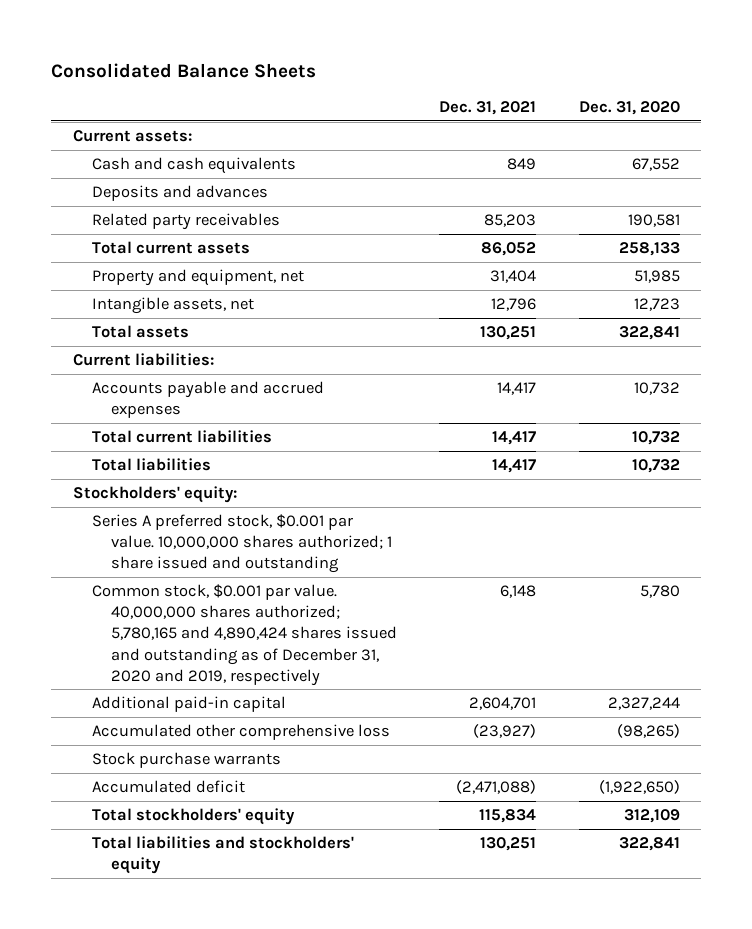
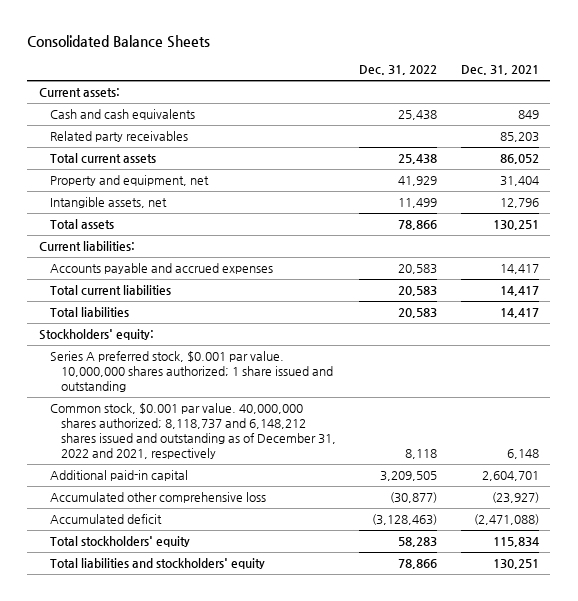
- | Dec. 31, 2021 | Dec. 31, 2020
+ | Dec. 31, 2022 | Dec. 31, 2021
- Deposits and advances
- Common stock, $0.001 par value. 40,000,000 shares authorized; 5,780,165 and 4,890,424 shares issued and outstanding as of December 31, 2020 and 2019, respectively | 6,148 | 5,780
+ Common stock, $0.001 par value. 40,000,000 shares authorized; 8,118,737 and 6,148,212 shares issued and outstanding as of December 31, 2022 and 2021, respectively | 8,118 | 6,148
- Stock purchase warrants

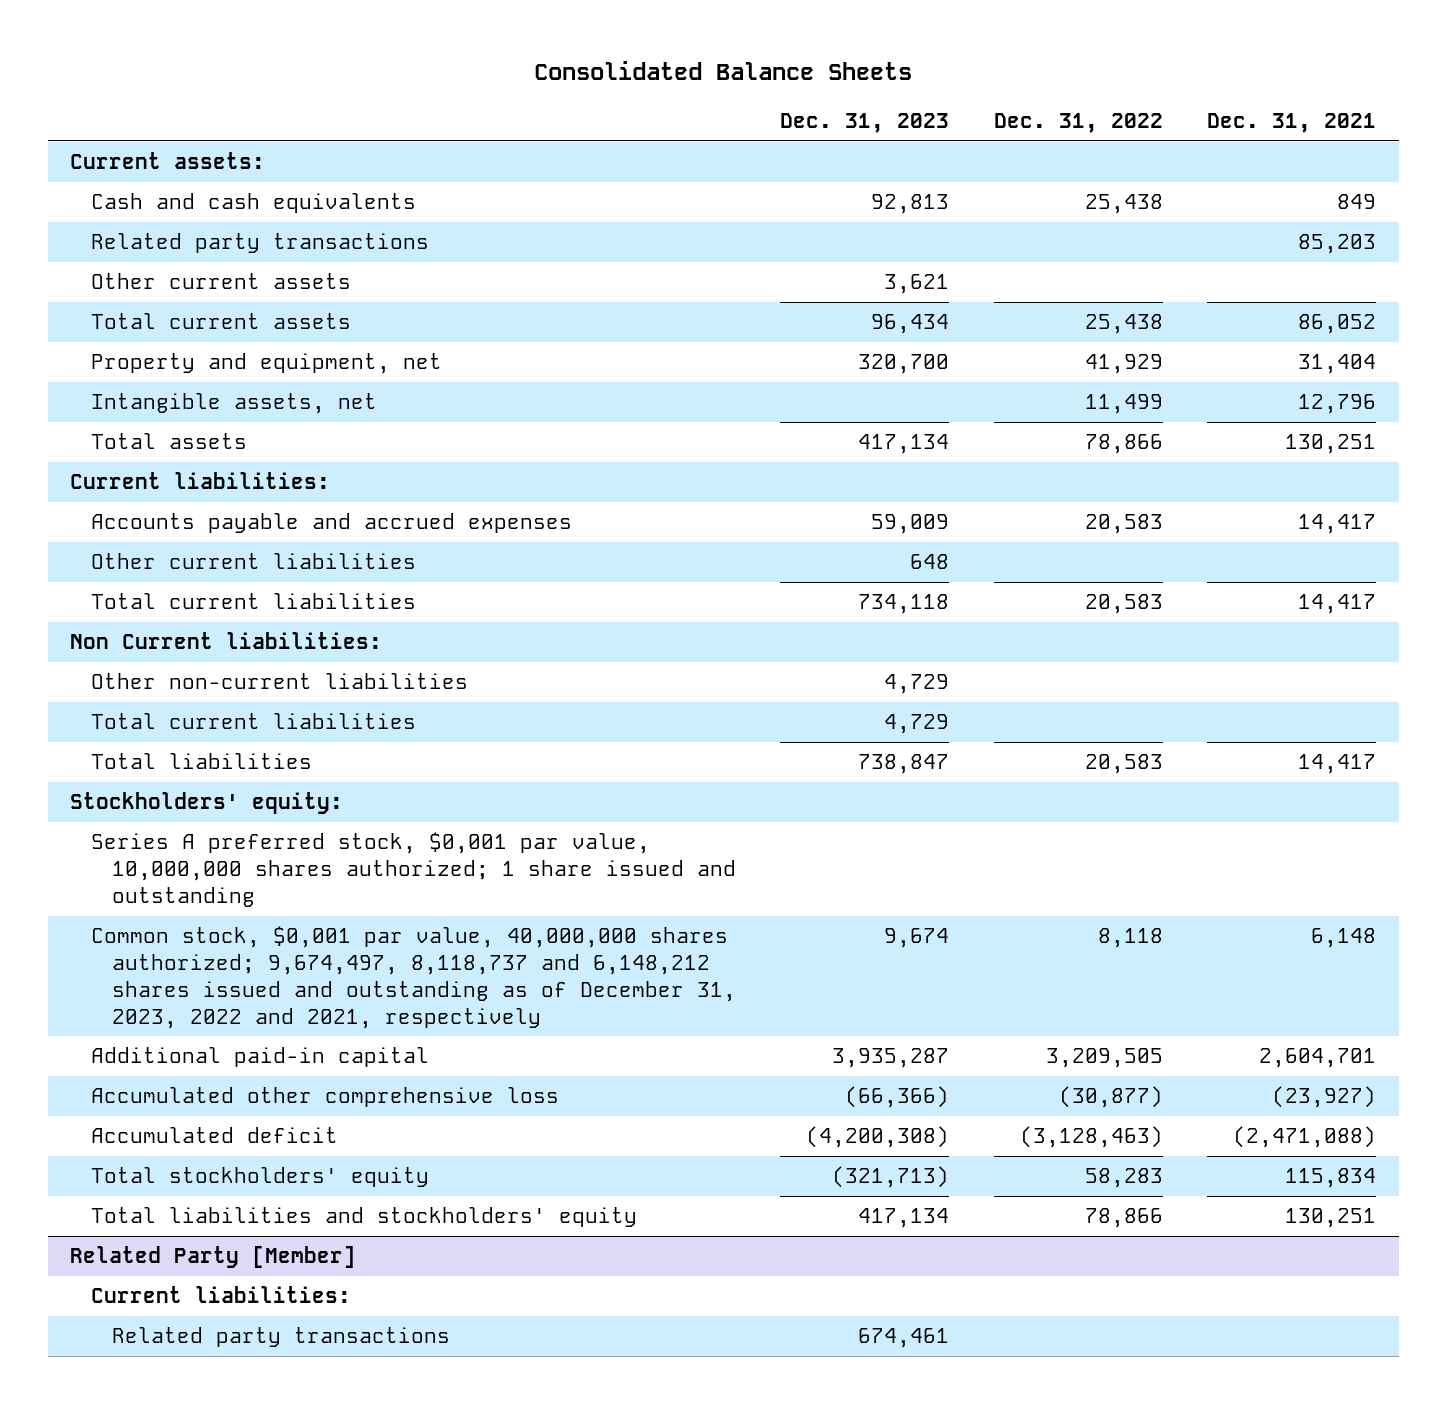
- | Dec. 31, 2022 | Dec. 31, 2021
+ | Dec. 31, 2023 | Dec. 31, 2022 | Dec. 31, 2021
- Related party receivables | | 85,203
+ Related party transactions | | | 85,203
+ Other current assets | 3,621 | |
+ Other current liabilities | 648 | |
+ Non Current liabilities:
+ Other non-current liabilities | 4,729 | |
+ Total current liabilities | 4,729 | |
- Series A preferred stock, $0.001 par value. 10,000,000 shares authorized; 1 share issued and outstanding
- Common stock, $0.001 par value. 40,000,000 shares authorized; 8,118,737 and 6,148,212 shares issued and outstanding as of December 31, 2022 and 2021, respectively | 8,118 | 6,148
+ Series A preferred stock, $0,001 par value, 10,000,000 shares authorized; 1 share issued and outstanding
+ Common stock, $0,001 par value, 40,000,000 shares authorized; 9,674,497, 8,118,737 and 6,148,212 shares issued and outstanding as of December 31, 2023, 2022 and 2021, respectively | 9,674 | 8,118 | 6,148
+ Related Party [Member]
+ Current liabilities:
+ Related party transactions | 674,461 | |

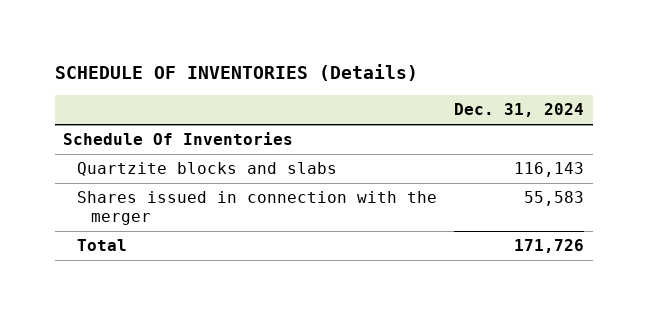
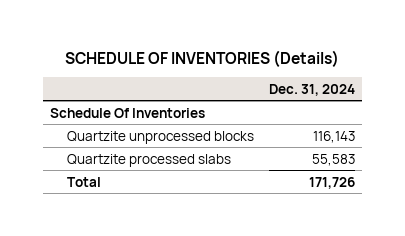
- Quartzite blocks and slabs | 116,143
- Shares issued in connection with the merger | 55,583
+ Quartzite unprocessed blocks | 116,143
+ Quartzite processed slabs | 55,583

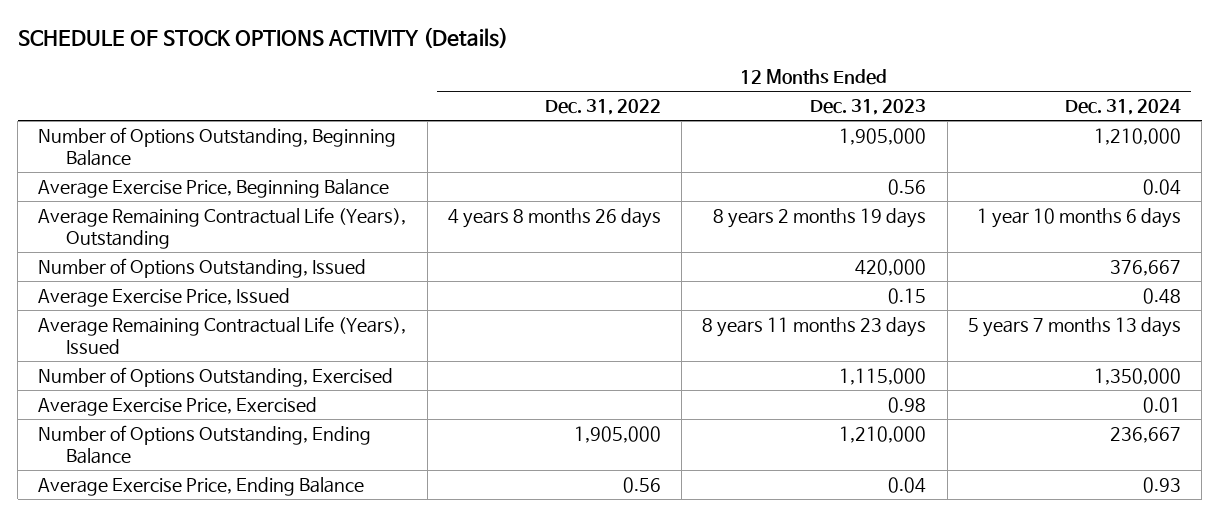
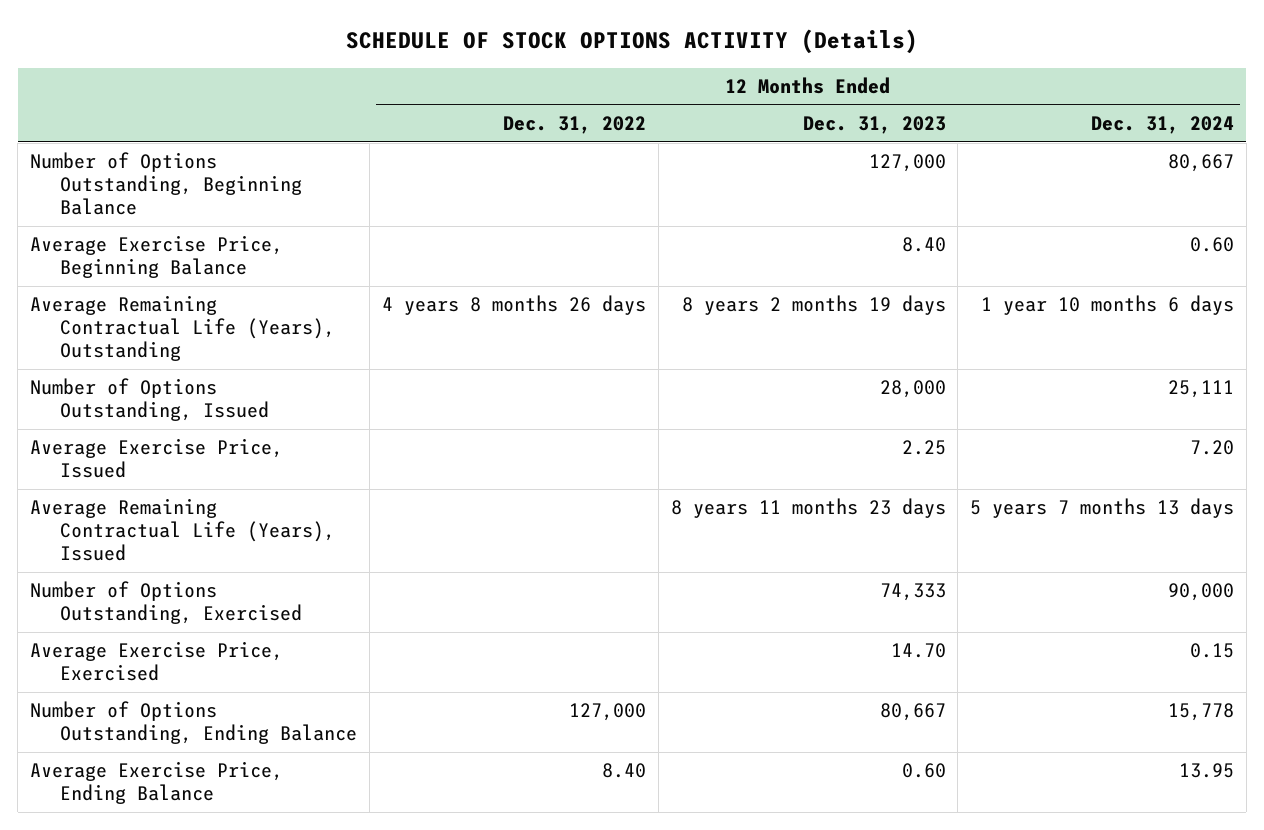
- Number of Options Outstanding, Beginning Balance | | 1,905,000 | 1,210,000
- Average Exercise Price, Beginning Balance | | 0.56 | 0.04
+ Number of Options Outstanding, Beginning Balance | | 127,000 | 80,667
+ Average Exercise Price, Beginning Balance | | 8.40 | 0.60
- Number of Options Outstanding, Issued | | 420,000 | 376,667
- Average Exercise Price, Issued | | 0.15 | 0.48
+ Number of Options Outstanding, Issued | | 28,000 | 25,111
+ Average Exercise Price, Issued | | 2.25 | 7.20
- Number of Options Outstanding, Exercised | | 1,115,000 | 1,350,000
- Average Exercise Price, Exercised | | 0.98 | 0.01
- Number of Options Outstanding, Ending Balance | 1,905,000 | 1,210,000 | 236,667
- Average Exercise Price, Ending Balance | 0.56 | 0.04 | 0.93
+ Number of Options Outstanding, Exercised | | 74,333 | 90,000
+ Average Exercise Price, Exercised | | 14.70 | 0.15
+ Number of Options Outstanding, Ending Balance | 127,000 | 80,667 | 15,778
+ Average Exercise Price, Ending Balance | 8.40 | 0.60 | 13.95

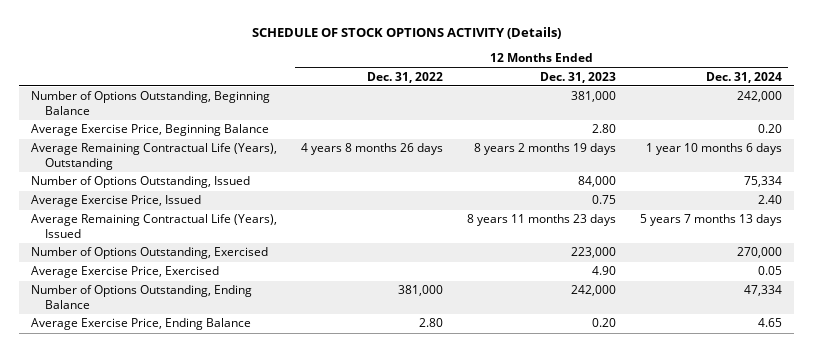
- Number of Options Outstanding, Beginning Balance | | 127,000 | 80,667
- Average Exercise Price, Beginning Balance | | 8.40 | 0.60
+ Number of Options Outstanding, Beginning Balance | | 381,000 | 242,000
+ Average Exercise Price, Beginning Balance | | 2.80 | 0.20
- Number of Options Outstanding, Issued | | 28,000 | 25,111
- Average Exercise Price, Issued | | 2.25 | 7.20
+ Number of Options Outstanding, Issued | | 84,000 | 75,334
+ Average Exercise Price, Issued | | 0.75 | 2.40
- Number of Options Outstanding, Exercised | | 74,333 | 90,000
- Average Exercise Price, Exercised | | 14.70 | 0.15
- Number of Options Outstanding, Ending Balance | 127,000 | 80,667 | 15,778
- Average Exercise Price, Ending Balance | 8.40 | 0.60 | 13.95
+ Number of Options Outstanding, Exercised | | 223,000 | 270,000
+ Average Exercise Price, Exercised | | 4.90 | 0.05
+ Number of Options Outstanding, Ending Balance | 381,000 | 242,000 | 47,334
+ Average Exercise Price, Ending Balance | 2.80 | 0.20 | 4.65

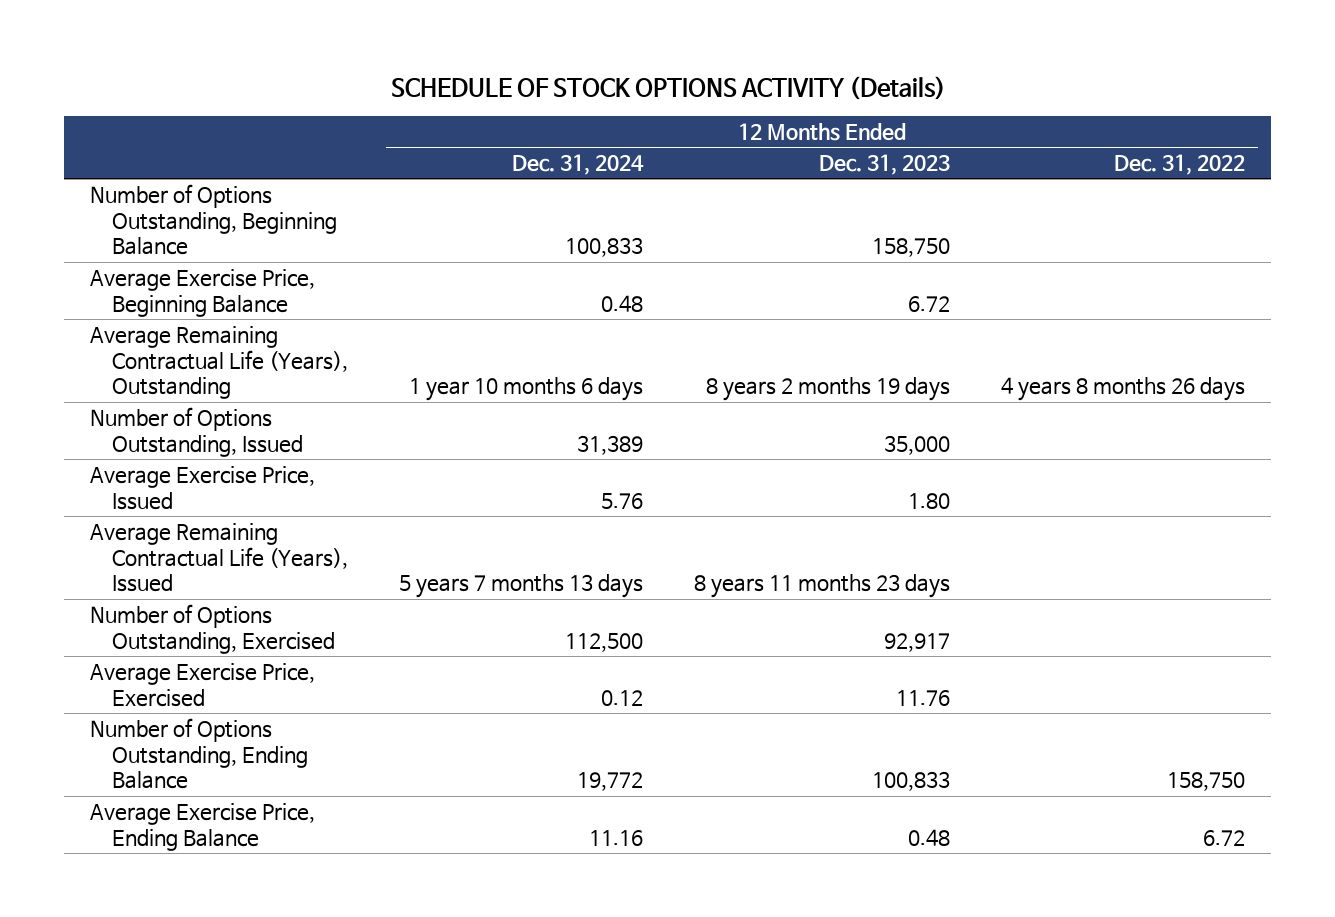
- | 12 Months Ended Dec. 31, 2022 | 12 Months Ended Dec. 31, 2023 | 12 Months Ended Dec. 31, 2024
+ | 12 Months Ended Dec. 31, 2024 | 12 Months Ended Dec. 31, 2023 | 12 Months Ended Dec. 31, 2022
- Number of Options Outstanding, Beginning Balance | | 381,000 | 242,000
- Average Exercise Price, Beginning Balance | | 2.80 | 0.20
+ Number of Options Outstanding, Beginning Balance | 100,833 | 158,750 |
+ Average Exercise Price, Beginning Balance | 0.48 | 6.72 |
- Number of Options Outstanding, Issued | | 84,000 | 75,334
- Average Exercise Price, Issued | | 0.75 | 2.40
+ Number of Options Outstanding, Issued | 31,389 | 35,000 |
+ Average Exercise Price, Issued | 5.76 | 1.80 |
- Number of Options Outstanding, Exercised | | 223,000 | 270,000
- Average Exercise Price, Exercised | | 4.90 | 0.05
- Number of Options Outstanding, Ending Balance | 381,000 | 242,000 | 47,334
- Average Exercise Price, Ending Balance | 2.80 | 0.20 | 4.65
+ Number of Options Outstanding, Exercised | 112,500 | 92,917 |
+ Average Exercise Price, Exercised | 0.12 | 11.76 |
+ Number of Options Outstanding, Ending Balance | 19,772 | 100,833 | 158,750
+ Average Exercise Price, Ending Balance | 11.16 | 0.48 | 6.72

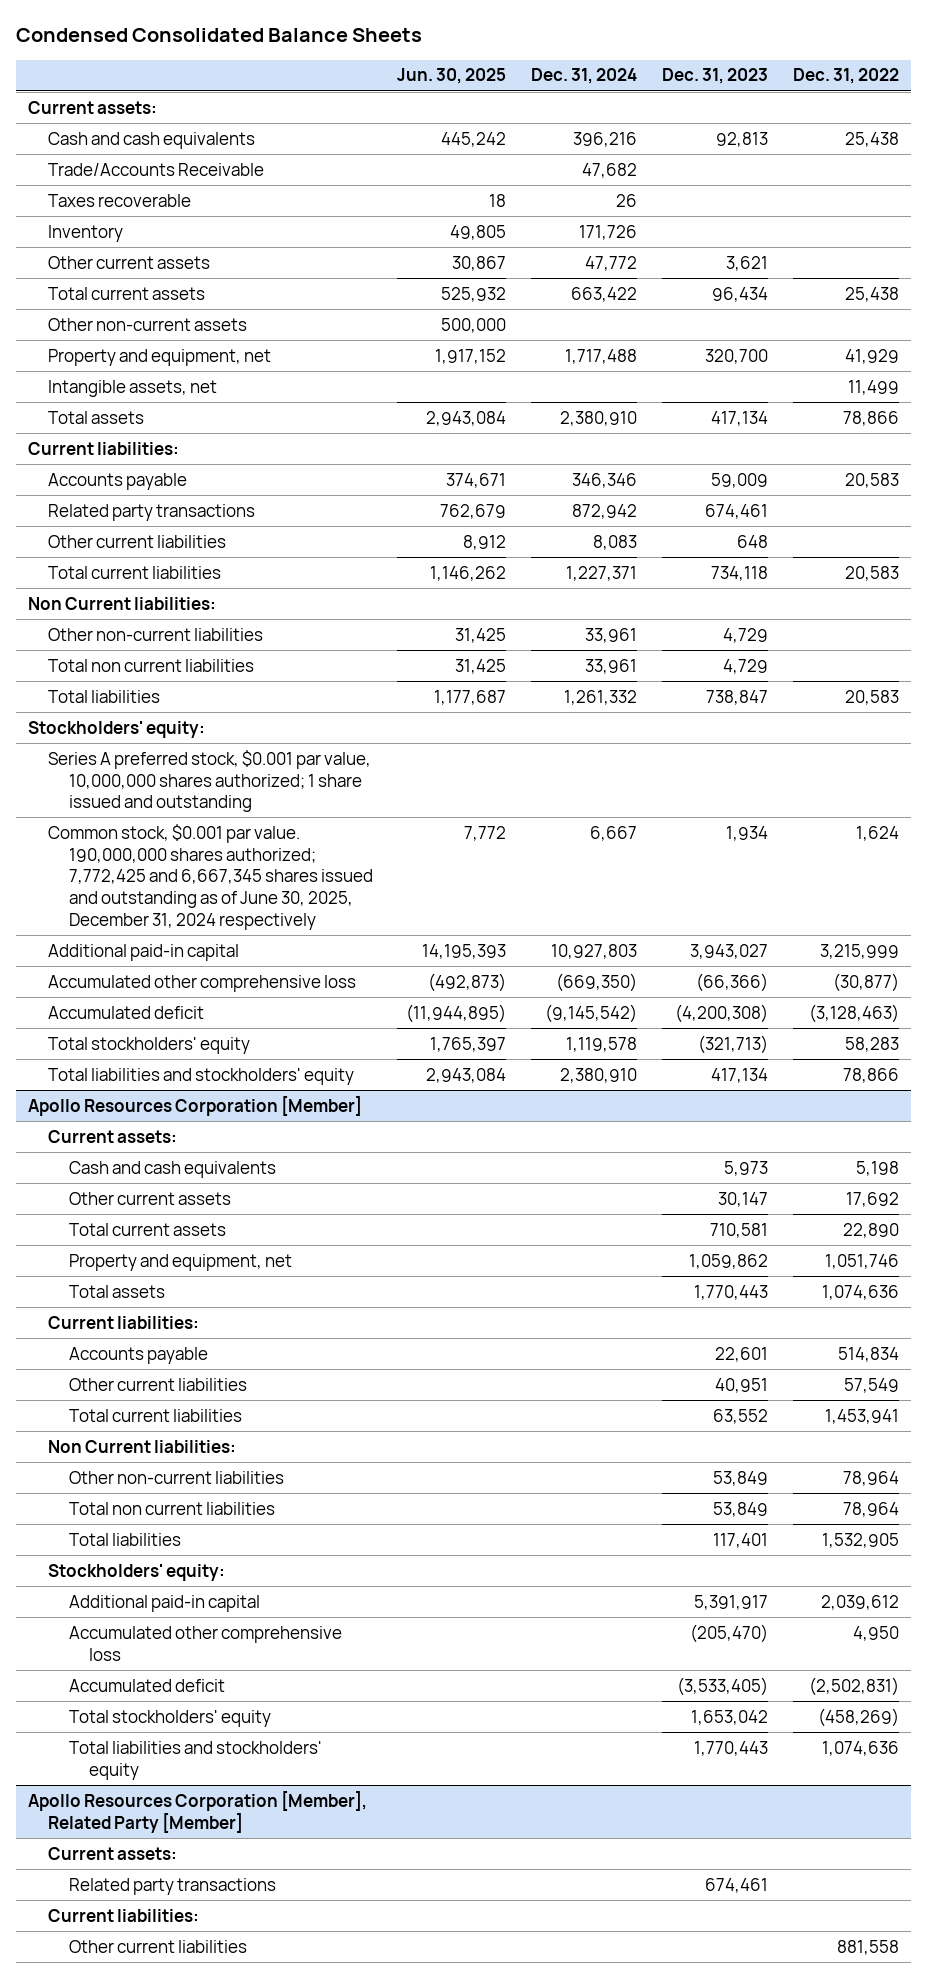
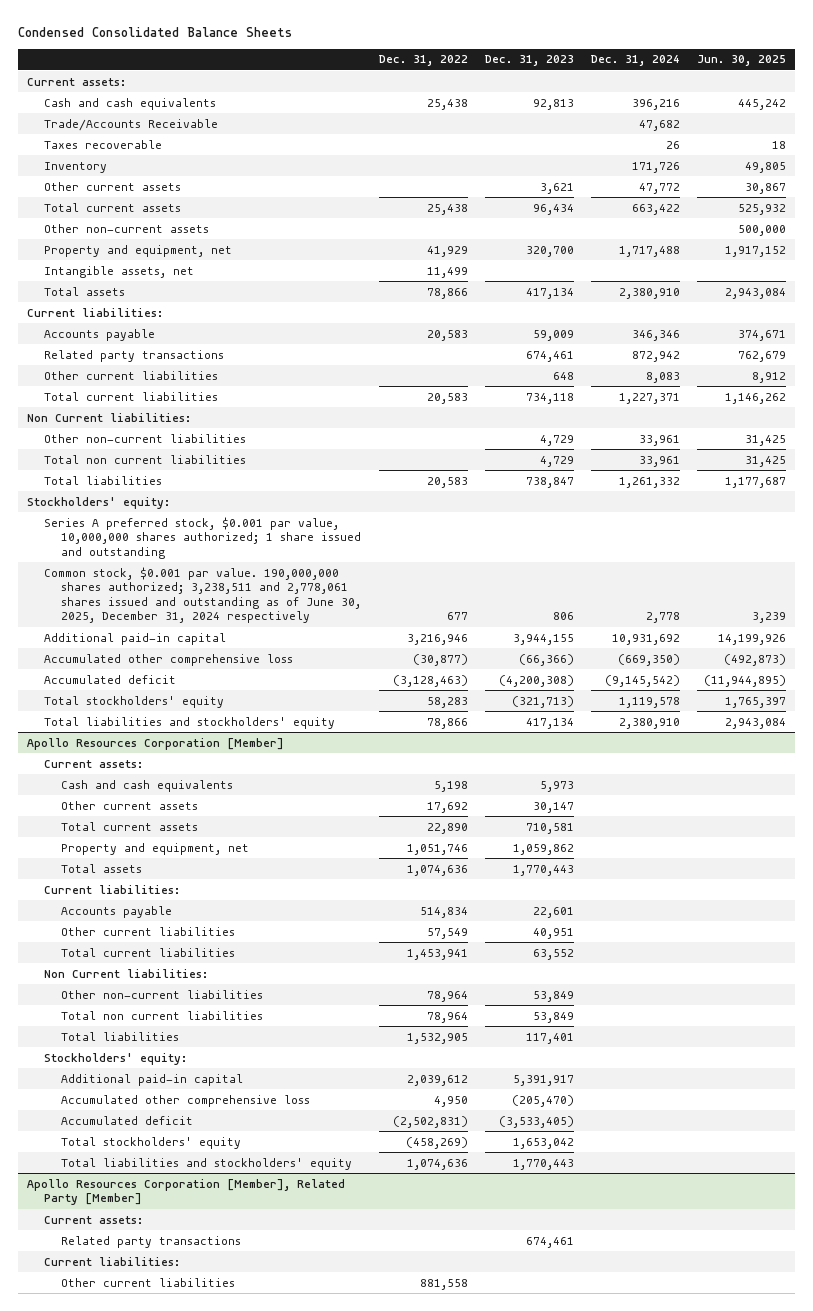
- | Jun. 30, 2025 | Dec. 31, 2024 | Dec. 31, 2023 | Dec. 31, 2022
+ | Dec. 31, 2022 | Dec. 31, 2023 | Dec. 31, 2024 | Jun. 30, 2025
- Common stock, $0.001 par value. 190,000,000 shares authorized; 7,772,425 and 6,667,345 shares issued and outstanding as of June 30, 2025, December 31, 2024 respectively | 7,772 | 6,667 | 1,934 | 1,624
- Additional paid-in capital | 14,195,393 | 10,927,803 | 3,943,027 | 3,215,999
+ Common stock, $0.001 par value. 190,000,000 shares authorized; 3,238,511 and 2,778,061 shares issued and outstanding as of June 30, 2025, December 31, 2024 respectively | 677 | 806 | 2,778 | 3,239
+ Additional paid-in capital | 3,216,946 | 3,944,155 | 10,931,692 | 14,199,926

